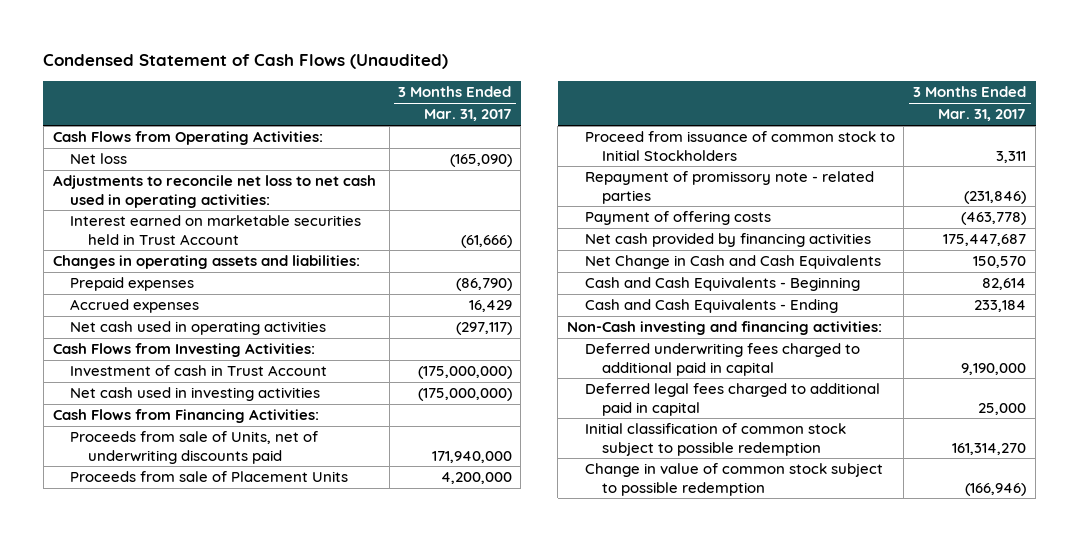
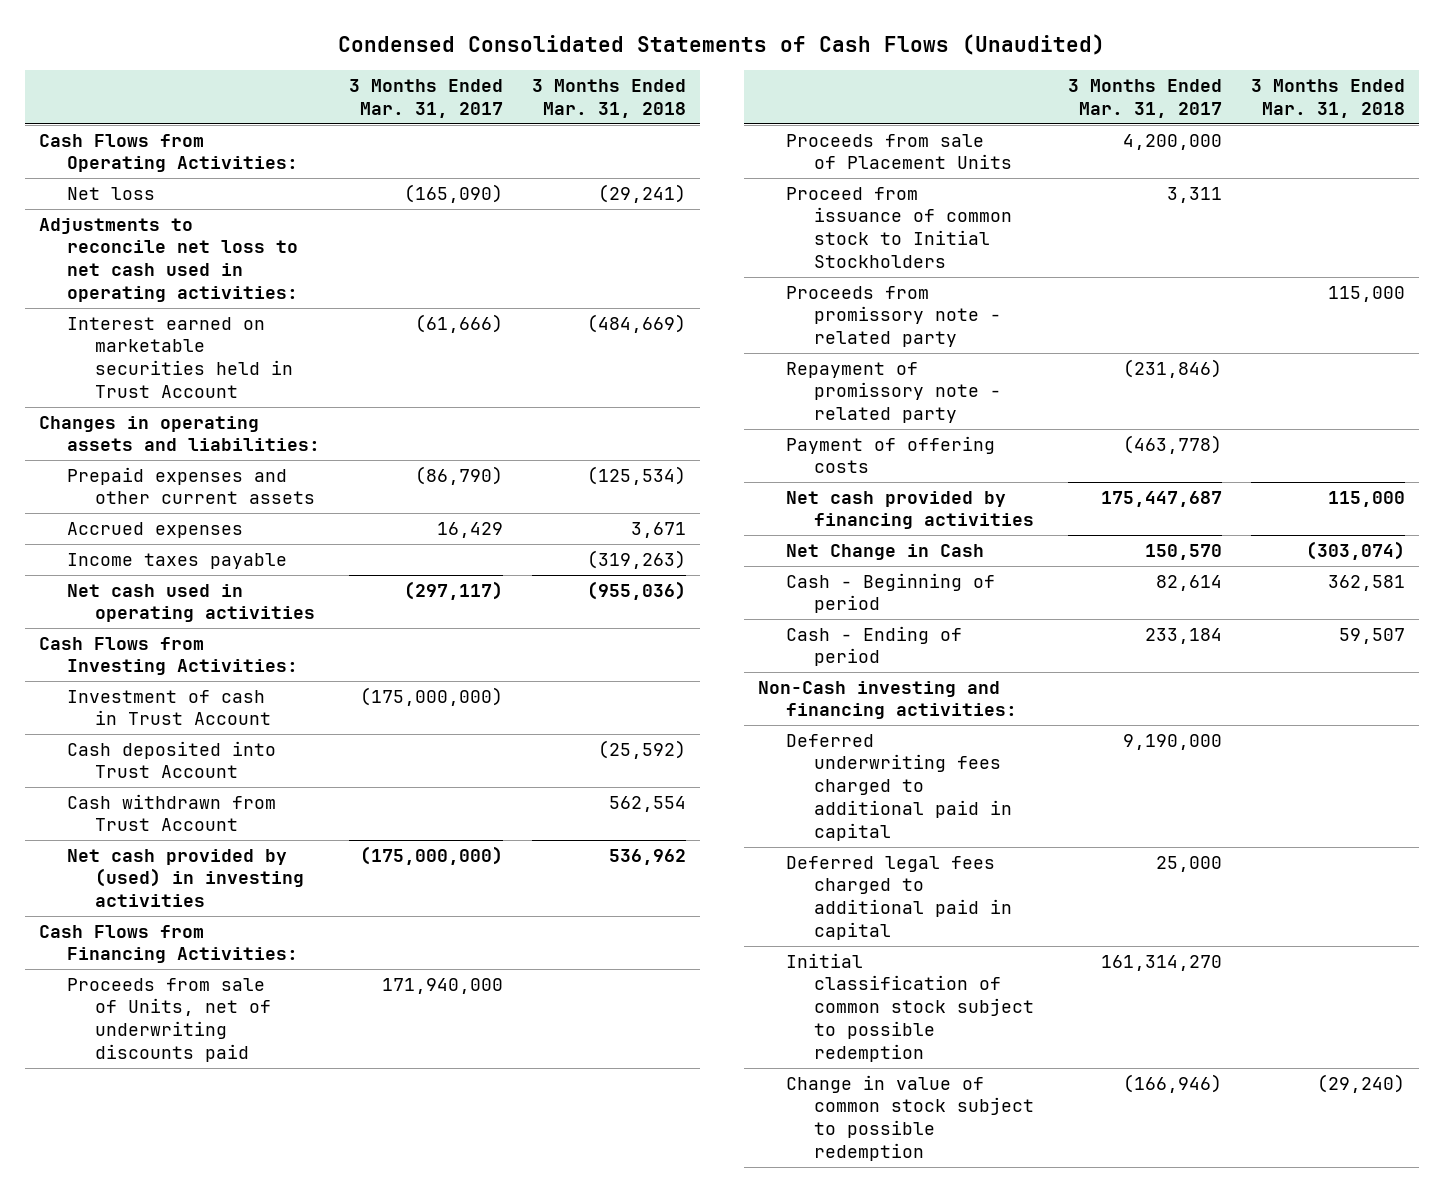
- Condensed Statement of Cash Flows (Unaudited)
+ Condensed Consolidated Statements of Cash Flows (Unaudited)
- | 3 Months Ended Mar. 31, 2017
+ | 3 Months Ended Mar. 31, 2017 | 3 Months Ended Mar. 31, 2018
- Prepaid expenses | (86,790)
+ Prepaid expenses and other current assets | (86,790) | (125,534)
+ Income taxes payable | | (319,263)
- Net cash used in investing activities | (175,000,000)
+ Cash deposited into Trust Account | | (25,592)
+ Cash withdrawn from Trust Account | | 562,554
+ Net cash provided by (used) in investing activities | (175,000,000) | 536,962
- Repayment of promissory note - related parties | (231,846)
+ Proceeds from promissory note - related party | | 115,000
+ Repayment of promissory note - related party | (231,846) |
- Net Change in Cash and Cash Equivalents | 150,570
- Cash and Cash Equivalents - Beginning | 82,614
- Cash and Cash Equivalents - Ending | 233,184
+ Net Change in Cash | 150,570 | (303,074)
+ Cash - Beginning of period | 82,614 | 362,581
+ Cash - Ending of period | 233,184 | 59,507

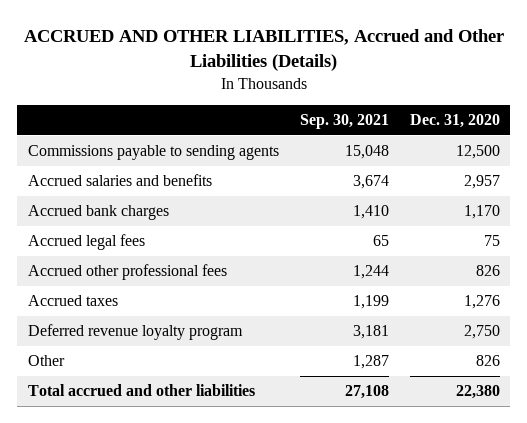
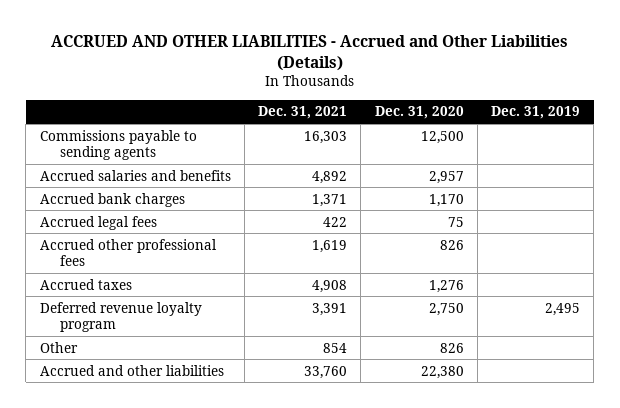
- ACCRUED AND OTHER LIABILITIES, Accrued and Other Liabilities (Details)
+ ACCRUED AND OTHER LIABILITIES - Accrued and Other Liabilities (Details)
- | Sep. 30, 2021 | Dec. 31, 2020
+ | Dec. 31, 2021 | Dec. 31, 2020 | Dec. 31, 2019
- Total accrued and other liabilities | 27,108 | 22,380
+ Accrued and other liabilities | 33,760 | 22,380 |

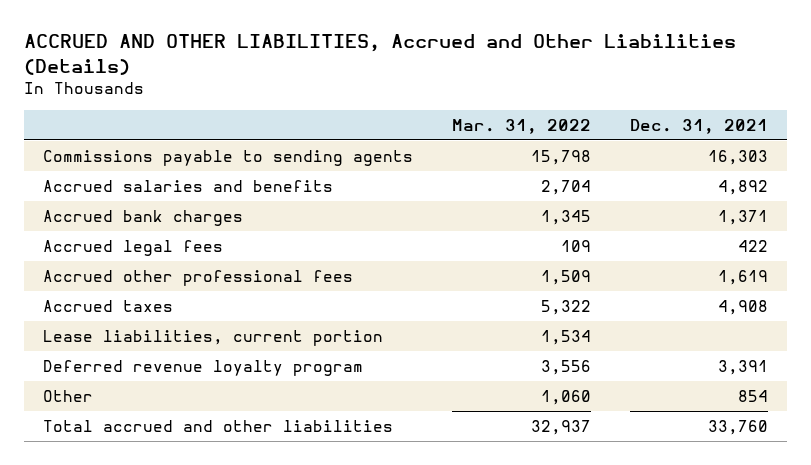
- ACCRUED AND OTHER LIABILITIES - Accrued and Other Liabilities (Details)
+ ACCRUED AND OTHER LIABILITIES, Accrued and Other Liabilities (Details)
- | Dec. 31, 2021 | Dec. 31, 2020 | Dec. 31, 2019
+ | Mar. 31, 2022 | Dec. 31, 2021
+ Lease liabilities, current portion | 1,534 |
- Accrued and other liabilities | 33,760 | 22,380 |
+ Total accrued and other liabilities | 32,937 | 33,760

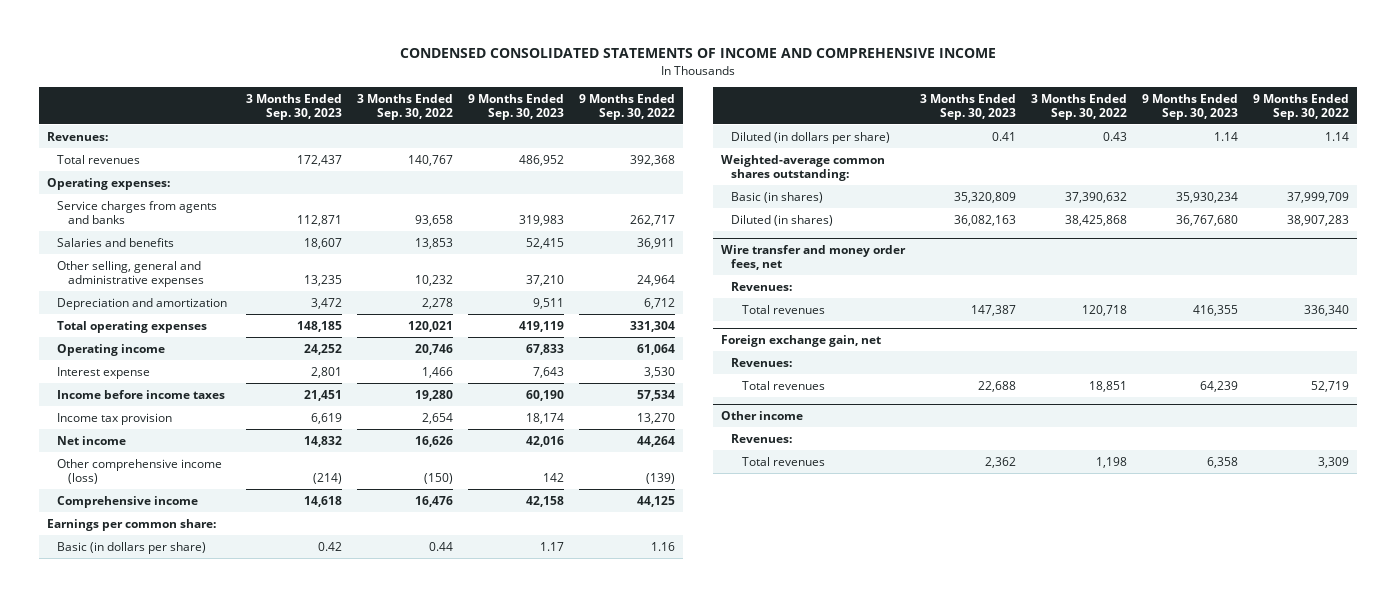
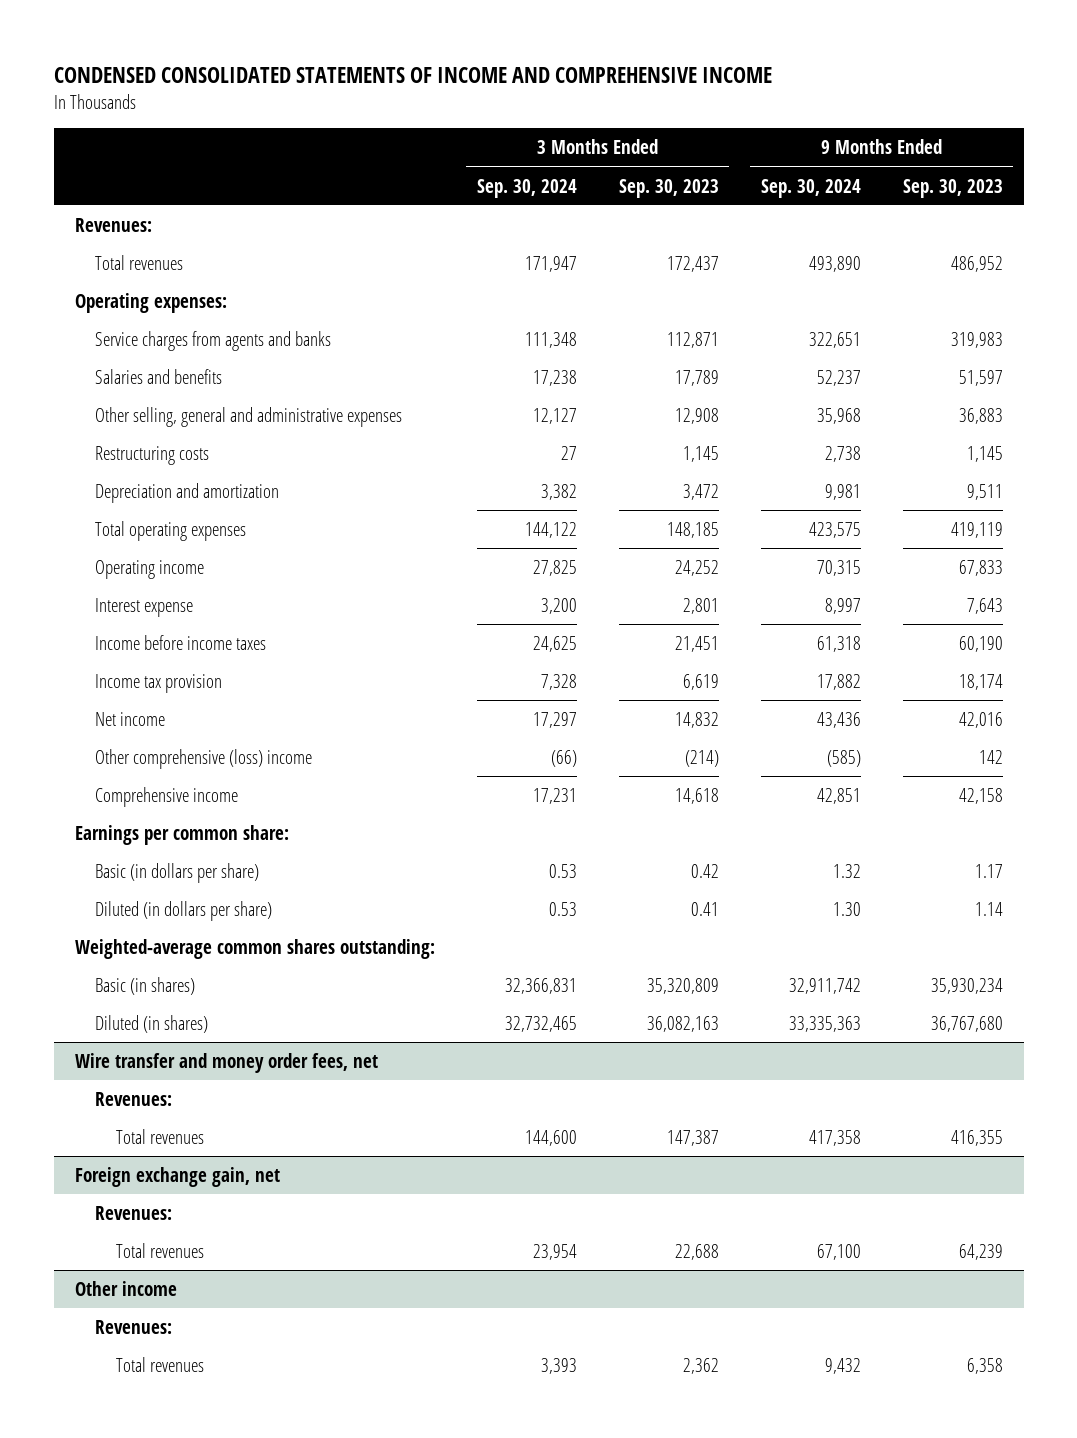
- | 3 Months Ended Sep. 30, 2023 | 3 Months Ended Sep. 30, 2022 | 9 Months Ended Sep. 30, 2023 | 9 Months Ended Sep. 30, 2022
+ | 3 Months Ended Sep. 30, 2024 | 3 Months Ended Sep. 30, 2023 | 9 Months Ended Sep. 30, 2024 | 9 Months Ended Sep. 30, 2023
- Salaries and benefits | 18,607 | 13,853 | 52,415 | 36,911
- Other selling, general and administrative expenses | 13,235 | 10,232 | 37,210 | 24,964
+ Salaries and benefits | 17,238 | 17,789 | 52,237 | 51,597
+ Other selling, general and administrative expenses | 12,127 | 12,908 | 35,968 | 36,883
+ Restructuring costs | 27 | 1,145 | 2,738 | 1,145
- Other comprehensive income (loss) | (214) | (150) | 142 | (139)
+ Other comprehensive (loss) income | (66) | (214) | (585) | 142

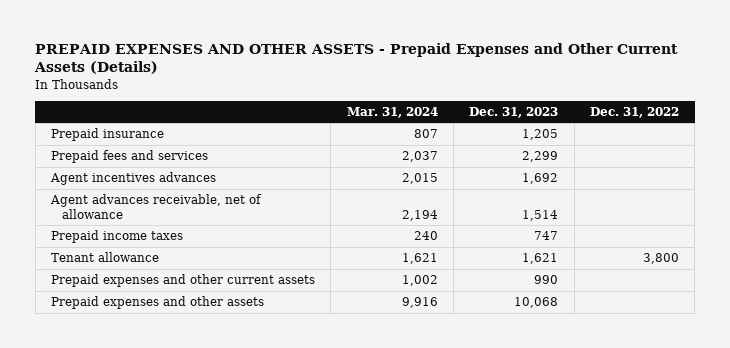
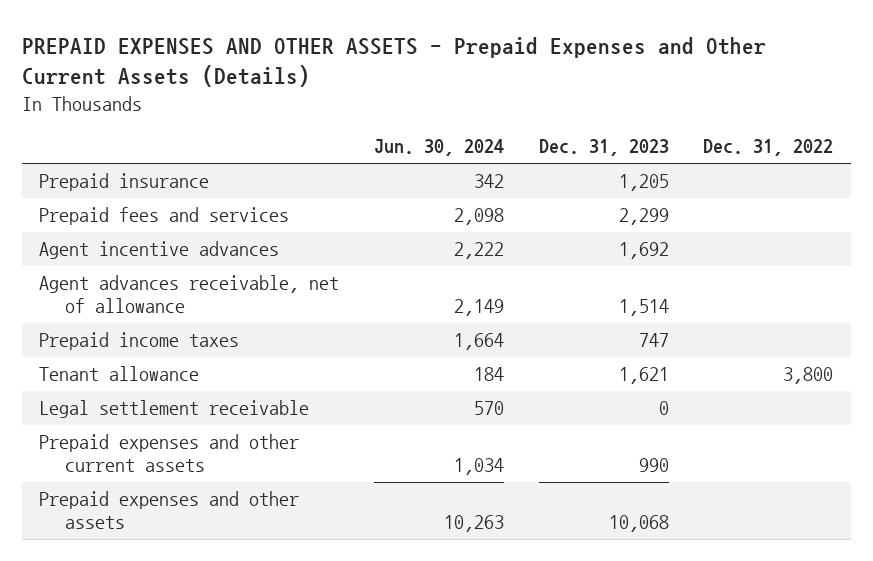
- | Mar. 31, 2024 | Dec. 31, 2023 | Dec. 31, 2022
+ | Jun. 30, 2024 | Dec. 31, 2023 | Dec. 31, 2022
- Agent incentives advances | 2,015 | 1,692 |
+ Agent incentive advances | 2,222 | 1,692 |
+ Legal settlement receivable | 570 | 0 |

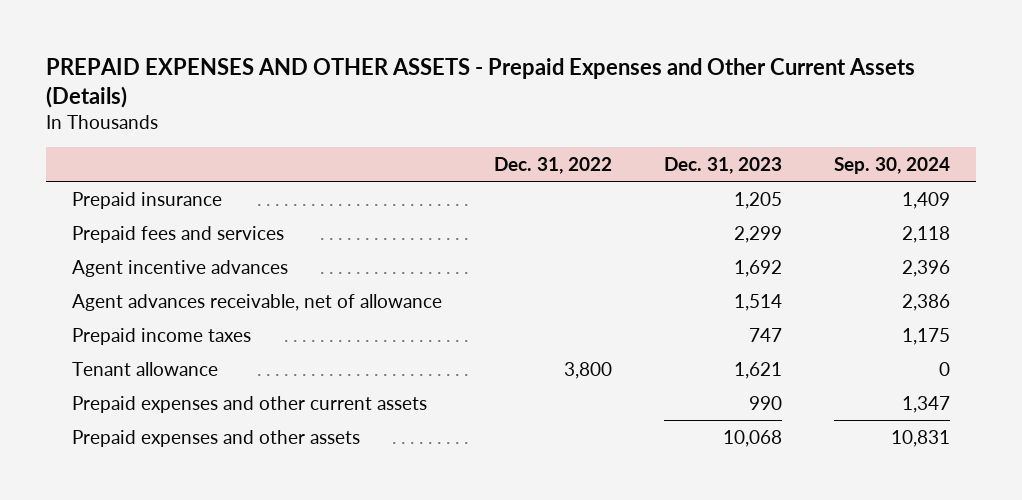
- | Jun. 30, 2024 | Dec. 31, 2023 | Dec. 31, 2022
+ | Dec. 31, 2022 | Dec. 31, 2023 | Sep. 30, 2024
- Legal settlement receivable | 570 | 0 |

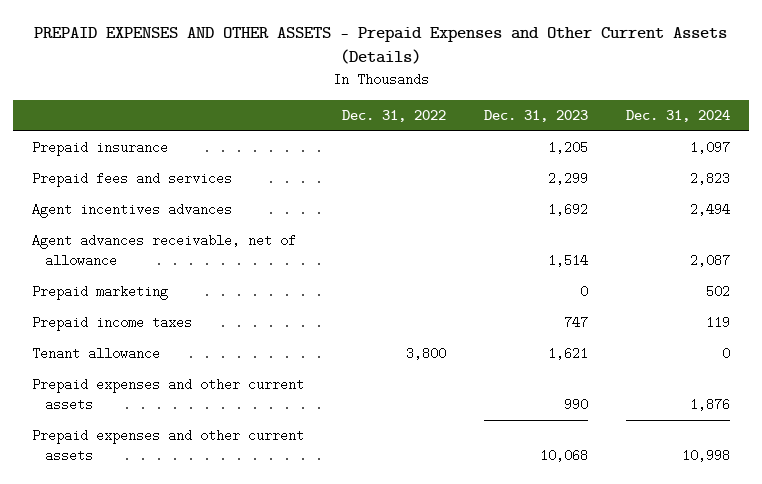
- | Dec. 31, 2022 | Dec. 31, 2023 | Sep. 30, 2024
+ | Dec. 31, 2022 | Dec. 31, 2023 | Dec. 31, 2024
- Agent incentive advances | | 1,692 | 2,396
+ Agent incentives advances | | 1,692 | 2,494
+ Prepaid marketing | | 0 | 502
- Prepaid expenses and other assets | | 10,068 | 10,831
+ Prepaid expenses and other current assets | | 10,068 | 10,998

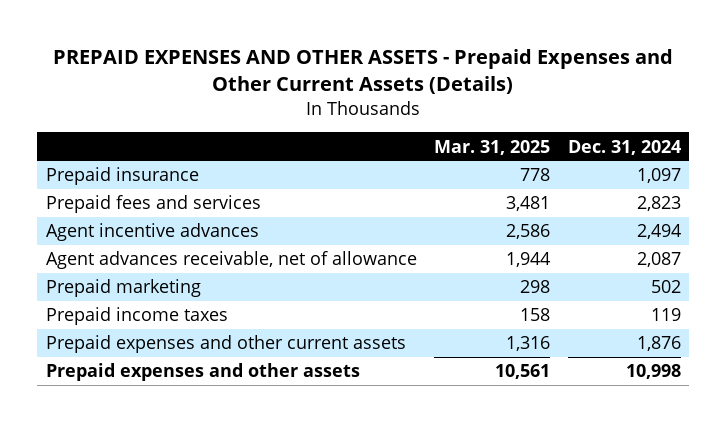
- | Dec. 31, 2022 | Dec. 31, 2023 | Dec. 31, 2024
+ | Mar. 31, 2025 | Dec. 31, 2024
- Agent incentives advances | | 1,692 | 2,494
+ Agent incentive advances | 2,586 | 2,494
- Tenant allowance | 3,800 | 1,621 | 0
- Prepaid expenses and other current assets | | 10,068 | 10,998
+ Prepaid expenses and other assets | 10,561 | 10,998

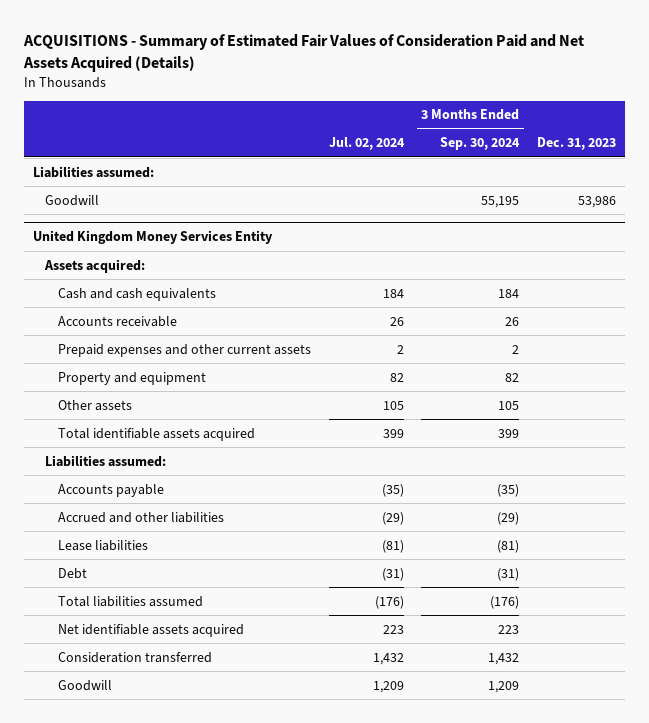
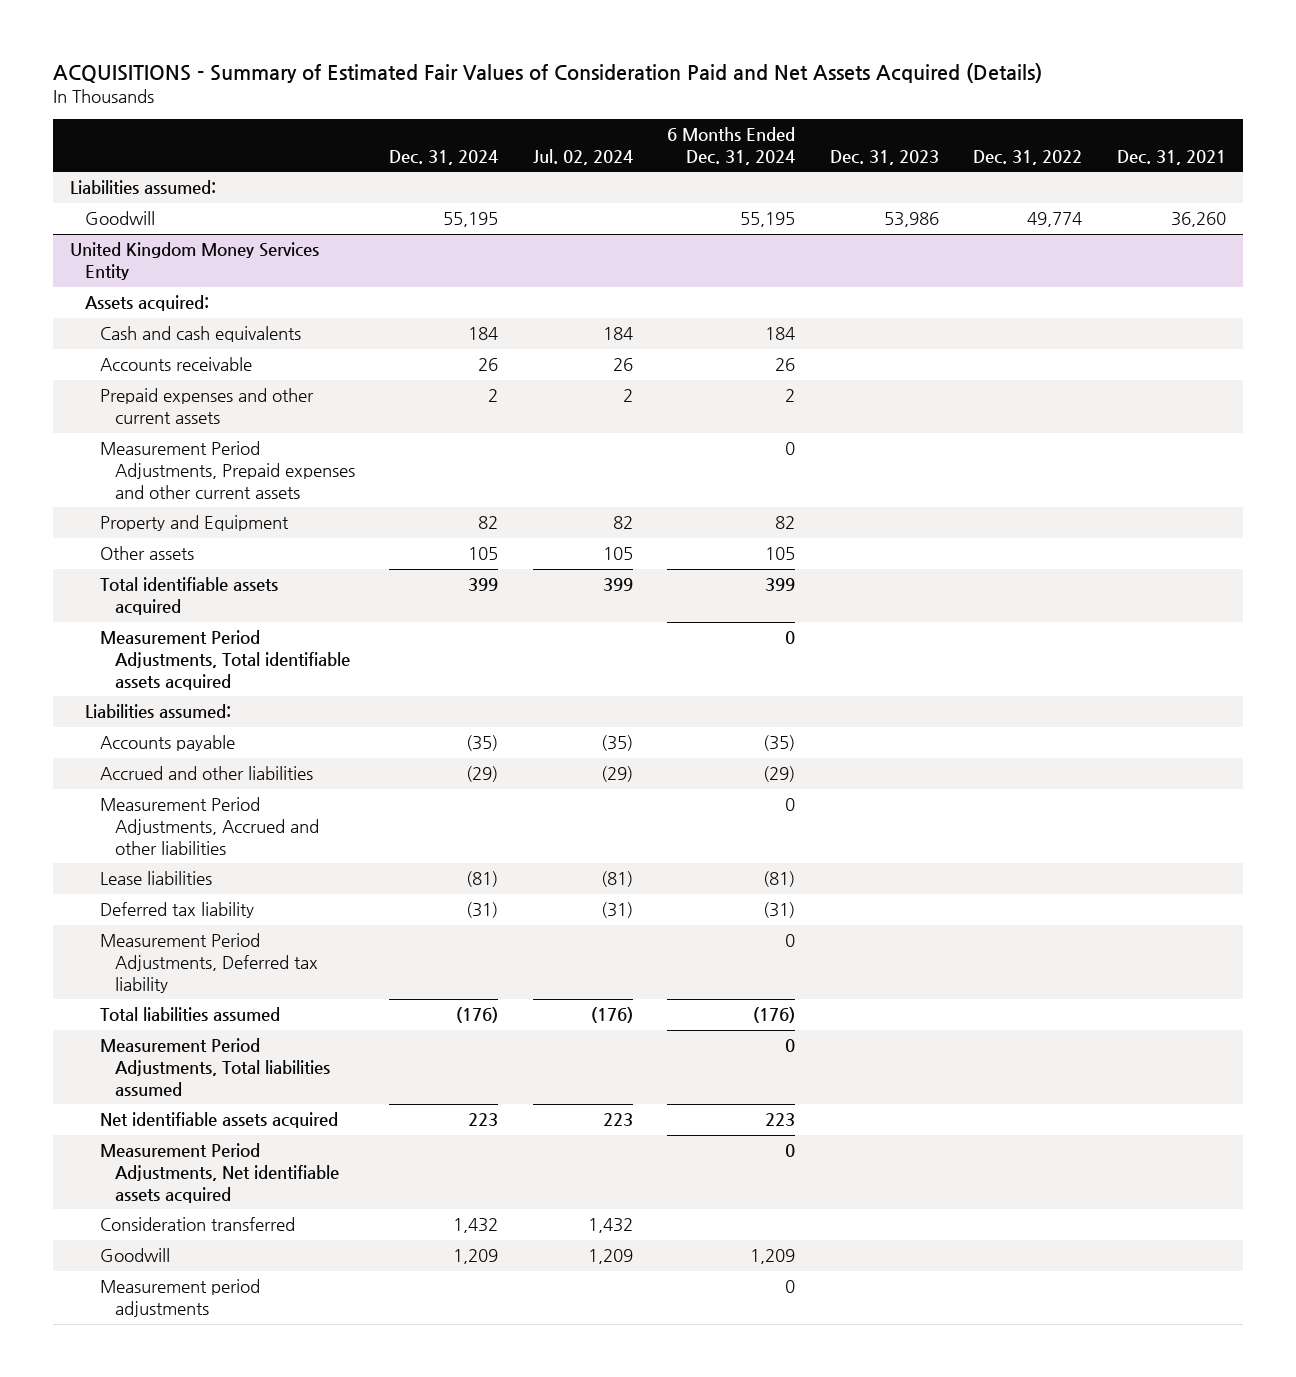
- | Jul. 02, 2024 | 3 Months Ended Sep. 30, 2024 | Dec. 31, 2023
+ | Dec. 31, 2024 | Jul. 02, 2024 | 6 Months Ended Dec. 31, 2024 | Dec. 31, 2023 | Dec. 31, 2022 | Dec. 31, 2021
@ United Kingdom Money Services Entity
- Property and equipment | 82 | 82 |
+ Measurement Period Adjustments, Prepaid expenses and other current assets | | | 0 | | |
+ Property and Equipment | 82 | 82 | 82 | | |
+ Measurement Period Adjustments, Total identifiable assets acquired | | | 0 | | |
+ Measurement Period Adjustments, Accrued and other liabilities | | | 0 | | |
- Debt | (31) | (31) |
+ Deferred tax liability | (31) | (31) | (31) | | |
+ Measurement Period Adjustments, Deferred tax liability | | | 0 | | |
+ Measurement Period Adjustments, Total liabilities assumed | | | 0 | | |
+ Measurement Period Adjustments, Net identifiable assets acquired | | | 0 | | |
+ Measurement period adjustments | | | 0 | | |

